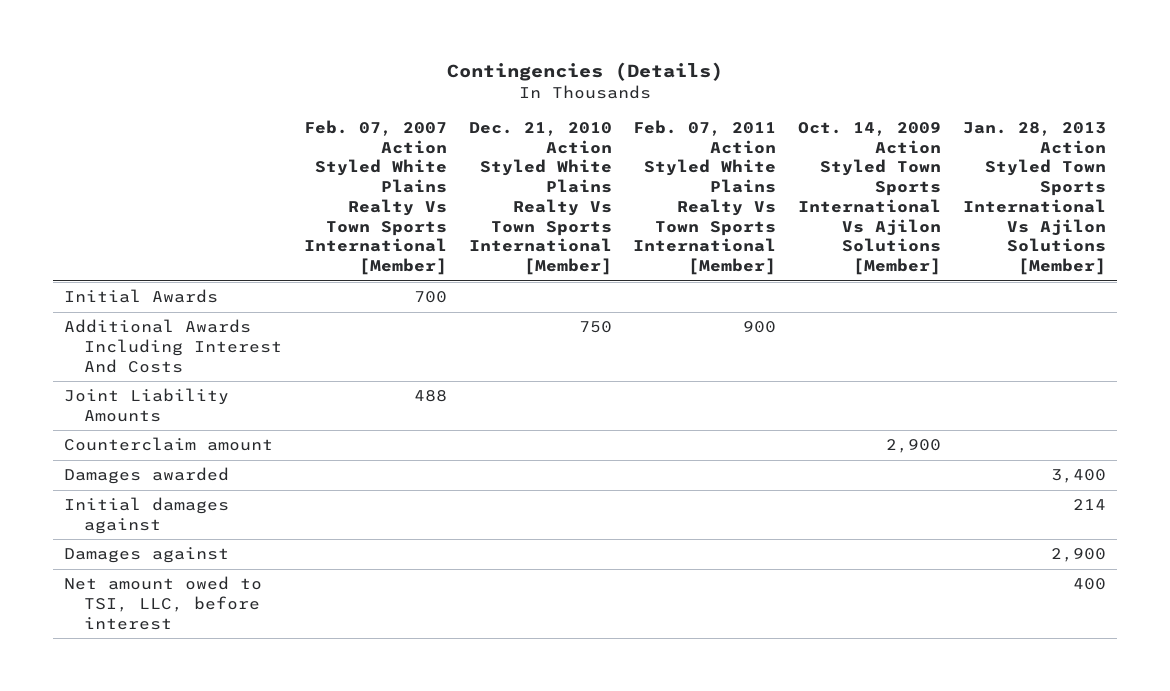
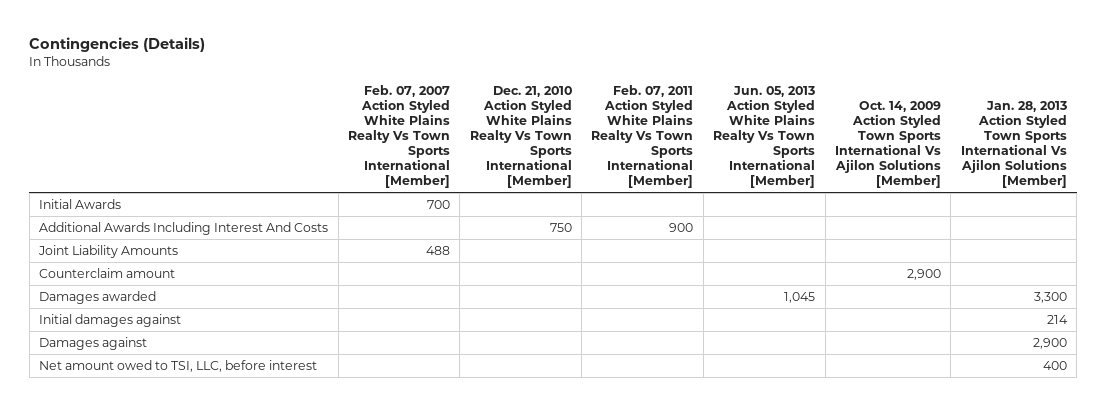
- | Feb. 07, 2007 Action Styled White Plains Realty Vs Town Sports International [Member] | Dec. 21, 2010 Action Styled White Plains Realty Vs Town Sports International [Member] | Feb. 07, 2011 Action Styled White Plains Realty Vs Town Sports International [Member] | Oct. 14, 2009 Action Styled Town Sports International Vs Ajilon Solutions [Member] | Jan. 28, 2013 Action Styled Town Sports International Vs Ajilon Solutions [Member]
+ | Feb. 07, 2007 Action Styled White Plains Realty Vs Town Sports International [Member] | Dec. 21, 2010 Action Styled White Plains Realty Vs Town Sports International [Member] | Feb. 07, 2011 Action Styled White Plains Realty Vs Town Sports International [Member] | Jun. 05, 2013 Action Styled White Plains Realty Vs Town Sports International [Member] | Oct. 14, 2009 Action Styled Town Sports International Vs Ajilon Solutions [Member] | Jan. 28, 2013 Action Styled Town Sports International Vs Ajilon Solutions [Member]
- Damages awarded | | | | | 3,400
+ Damages awarded | | | | 1,045 | | 3,300

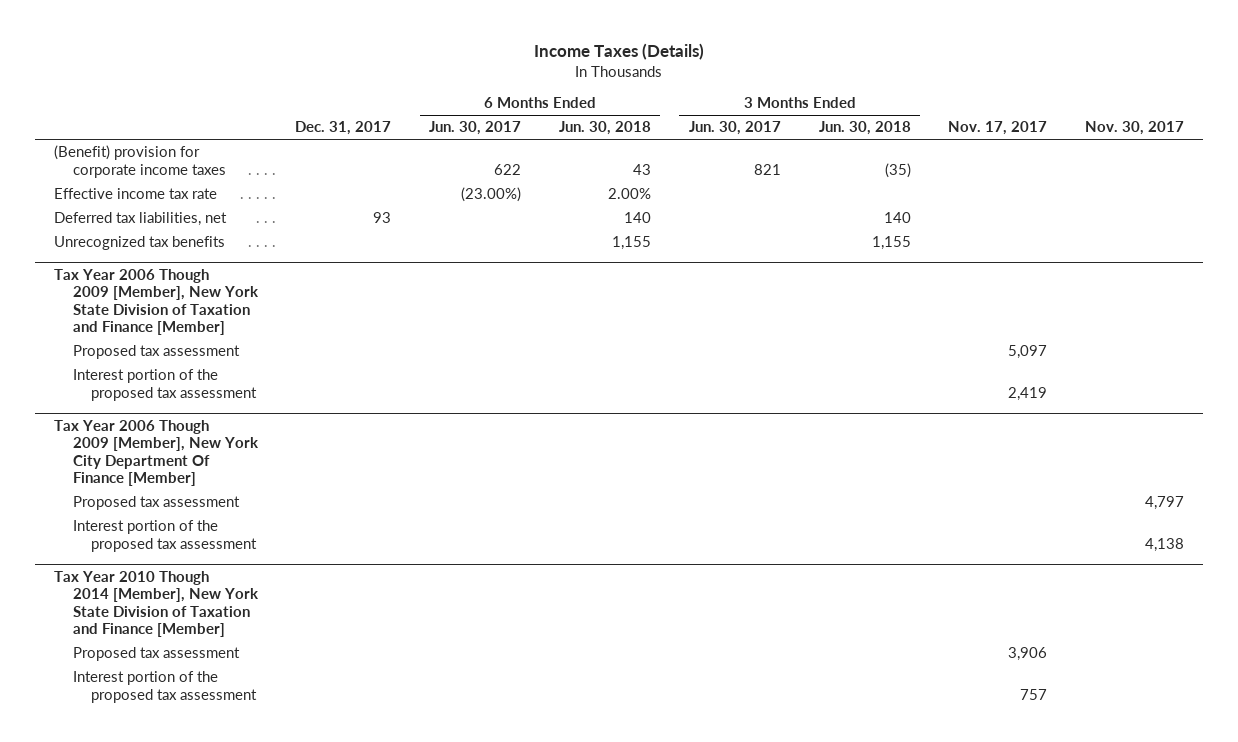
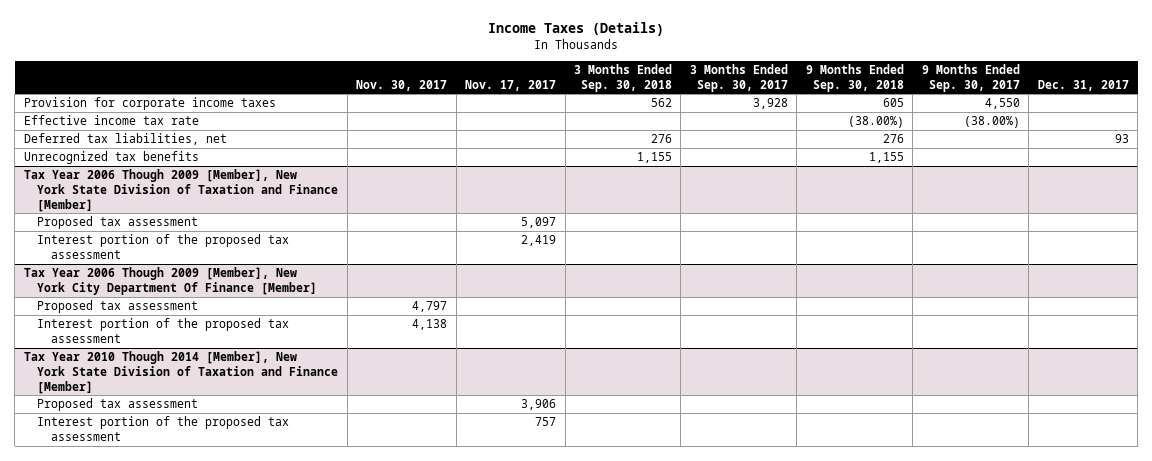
- | Dec. 31, 2017 | 6 Months Ended Jun. 30, 2017 | 6 Months Ended Jun. 30, 2018 | 3 Months Ended Jun. 30, 2017 | 3 Months Ended Jun. 30, 2018 | Nov. 17, 2017 | Nov. 30, 2017
+ | Nov. 30, 2017 | Nov. 17, 2017 | 3 Months Ended Sep. 30, 2018 | 3 Months Ended Sep. 30, 2017 | 9 Months Ended Sep. 30, 2018 | 9 Months Ended Sep. 30, 2017 | Dec. 31, 2017
- (Benefit) provision for corporate income taxes | | 622 | 43 | 821 | (35) | |
+ Provision for corporate income taxes | | | 562 | 3,928 | 605 | 4,550 |

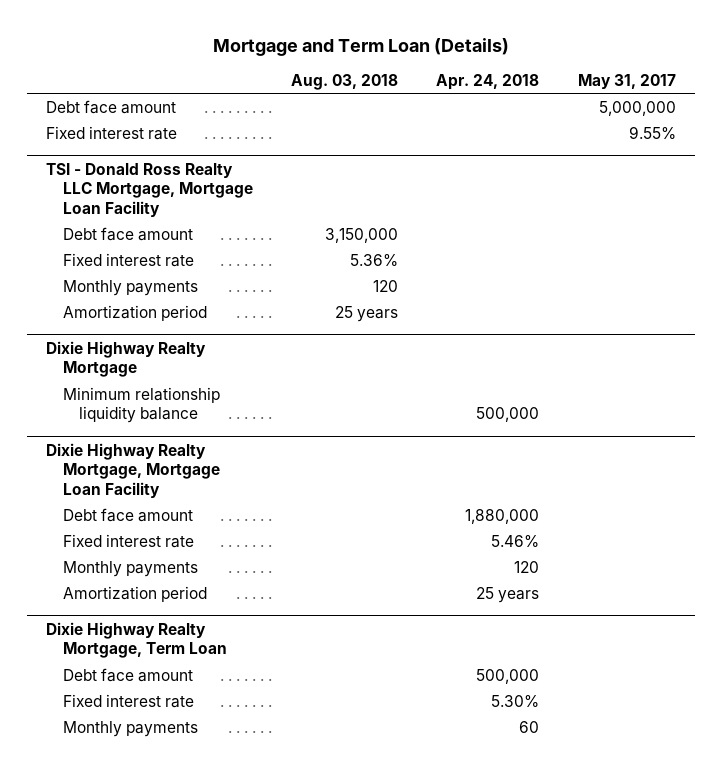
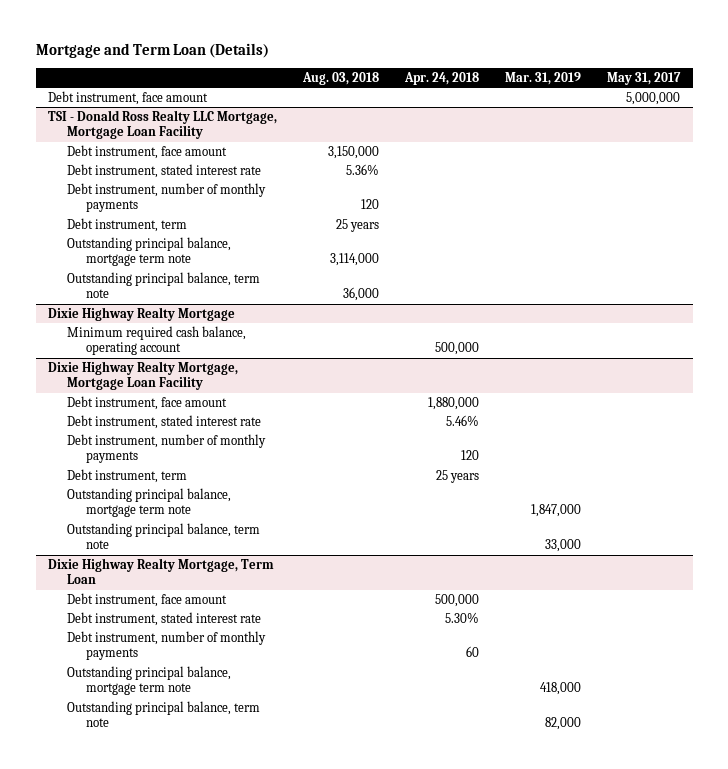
- | Aug. 03, 2018 | Apr. 24, 2018 | May 31, 2017
+ | Aug. 03, 2018 | Apr. 24, 2018 | Mar. 31, 2019 | May 31, 2017
- Debt face amount | | | 5,000,000
- Fixed interest rate | | | 9.55%
+ Debt instrument, face amount | | | | 5,000,000
@ TSI - Donald Ross Realty LLC Mortgage, Mortgage Loan Facility
- Debt face amount | 3,150,000 | |
- Fixed interest rate | 5.36% | |
- Monthly payments | 120 | |
- Amortization period | 25 years | |
+ Debt instrument, face amount | 3,150,000 | | |
+ Debt instrument, stated interest rate | 5.36% | | |
+ Debt instrument, number of monthly payments | 120 | | |
+ Debt instrument, term | 25 years | | |
+ Outstanding principal balance, mortgage term note | 3,114,000 | | |
+ Outstanding principal balance, term note | 36,000 | | |
@ Dixie Highway Realty Mortgage
- Minimum relationship liquidity balance | | 500,000 |
+ Minimum required cash balance, operating account | | 500,000 | |
@ Dixie Highway Realty Mortgage, Mortgage Loan Facility
- Debt face amount | | 1,880,000 |
- Fixed interest rate | | 5.46% |
- Monthly payments | | 120 |
- Amortization period | | 25 years |
+ Debt instrument, face amount | | 1,880,000 | |
+ Debt instrument, stated interest rate | | 5.46% | |
+ Debt instrument, number of monthly payments | | 120 | |
+ Debt instrument, term | | 25 years | |
+ Outstanding principal balance, mortgage term note | | | 1,847,000 |
+ Outstanding principal balance, term note | | | 33,000 |
@ Dixie Highway Realty Mortgage, Term Loan
- Debt face amount | | 500,000 |
- Fixed interest rate | | 5.30% |
- Monthly payments | | 60 |
+ Debt instrument, face amount | | 500,000 | |
+ Debt instrument, stated interest rate | | 5.30% | |
+ Debt instrument, number of monthly payments | | 60 | |
+ Outstanding principal balance, mortgage term note | | | 418,000 |
+ Outstanding principal balance, term note | | | 82,000 |

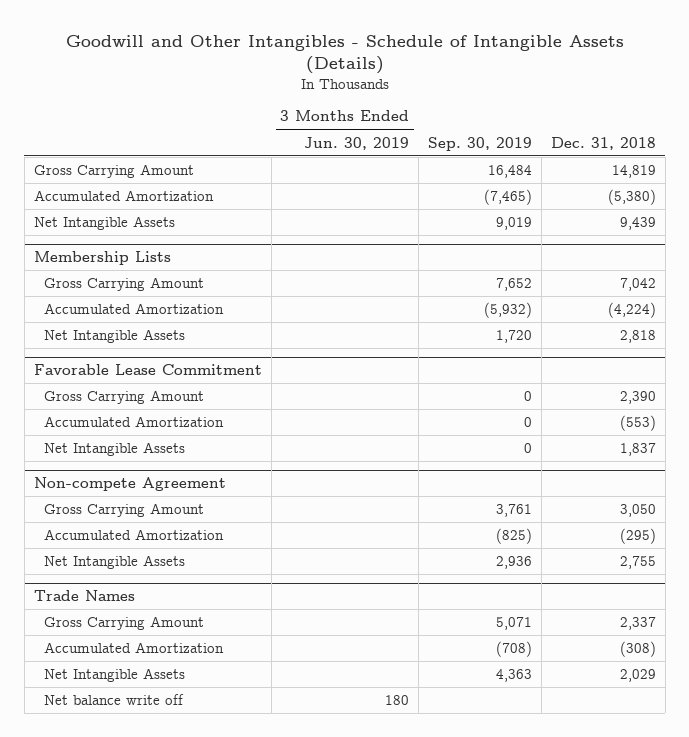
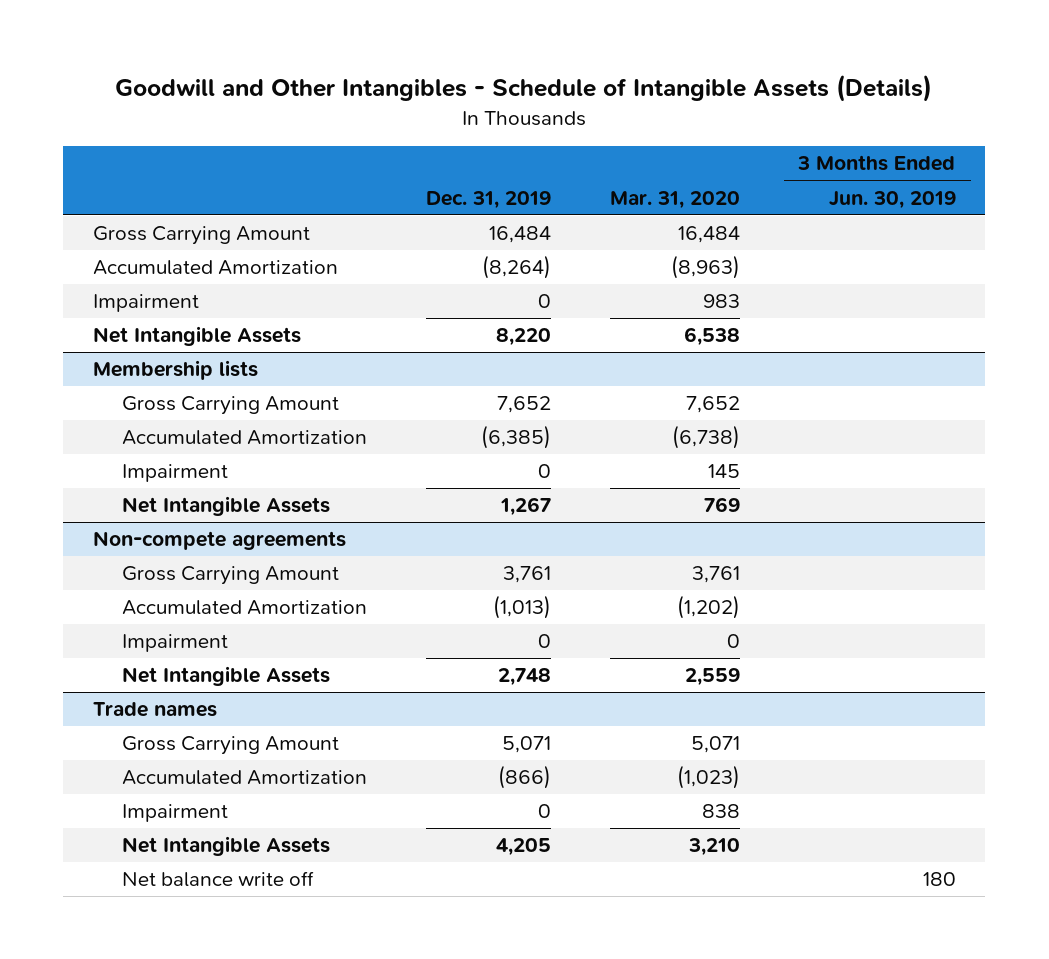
- | 3 Months Ended Jun. 30, 2019 | Sep. 30, 2019 | Dec. 31, 2018
+ | Dec. 31, 2019 | Mar. 31, 2020 | 3 Months Ended Jun. 30, 2019
+ Impairment | 0 | 983 |
- Membership Lists
+ Membership lists
+ Impairment | 0 | 145 |
- Favorable Lease Commitment
- Gross Carrying Amount | | 0 | 2,390
- Accumulated Amortization | | 0 | (553)
- Net Intangible Assets | | 0 | 1,837
- Non-compete Agreement
+ Non-compete agreements
+ Impairment | 0 | 0 |
- Trade Names
+ Trade names
+ Impairment | 0 | 838 |

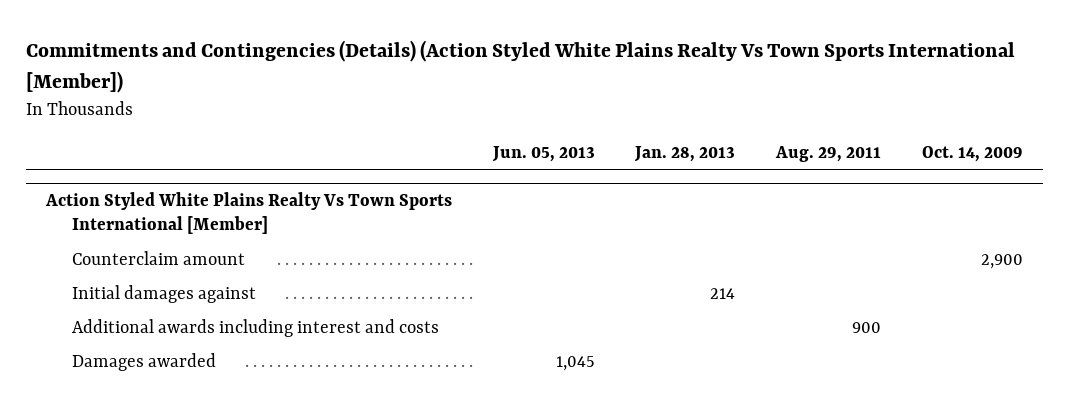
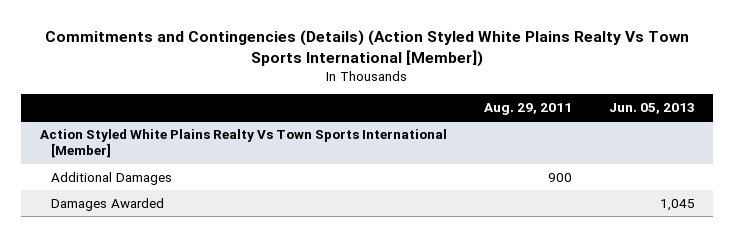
- | Jun. 05, 2013 | Jan. 28, 2013 | Aug. 29, 2011 | Oct. 14, 2009
+ | Aug. 29, 2011 | Jun. 05, 2013
@ Action Styled White Plains Realty Vs Town Sports International [Member]
- Counterclaim amount | | | | 2,900
- Initial damages against | | 214 | |
- Additional awards including interest and costs | | | 900 |
- Damages awarded | 1,045 | | |
+ Additional Damages | 900 |
+ Damages Awarded | | 1,045

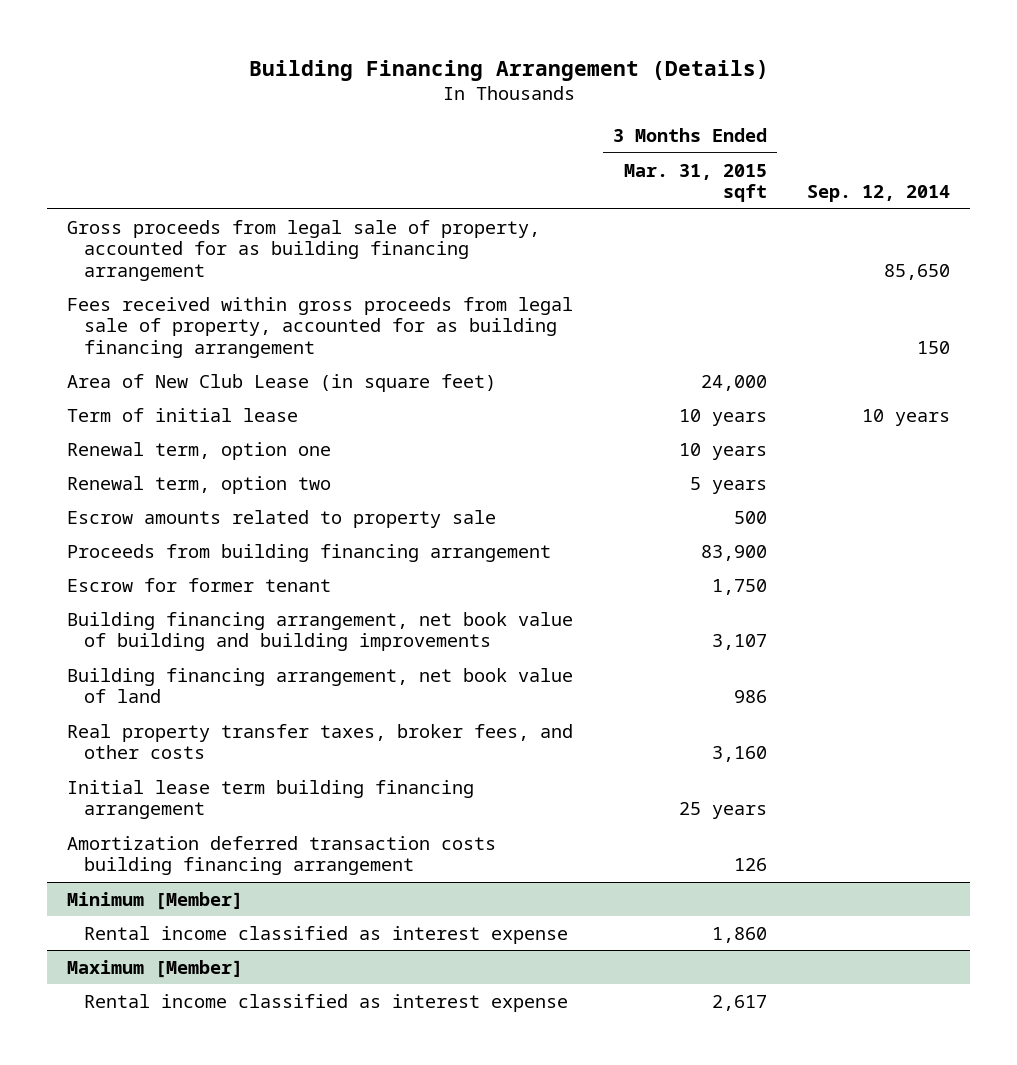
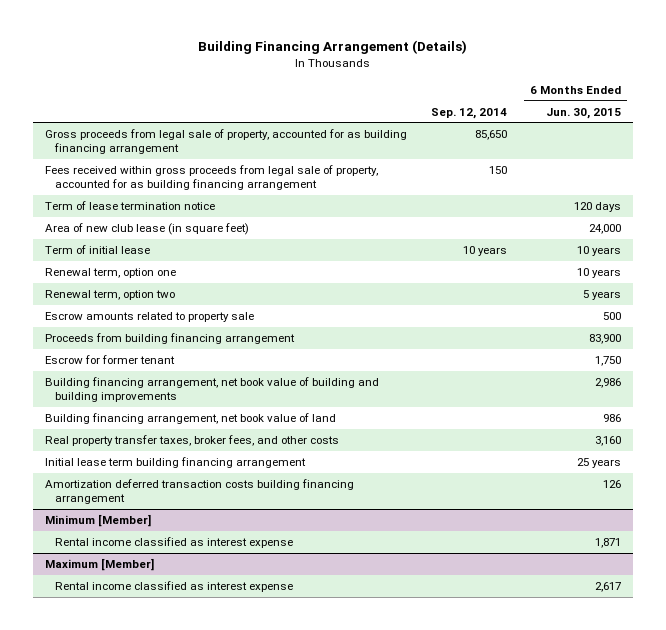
- | 3 Months Ended Mar. 31, 2015 sqft | Sep. 12, 2014
+ | Sep. 12, 2014 | 6 Months Ended Jun. 30, 2015
- Area of New Club Lease (in square feet) | 24,000 |
+ Term of lease termination notice | | 120 days
+ Area of new club lease (in square feet) | | 24,000

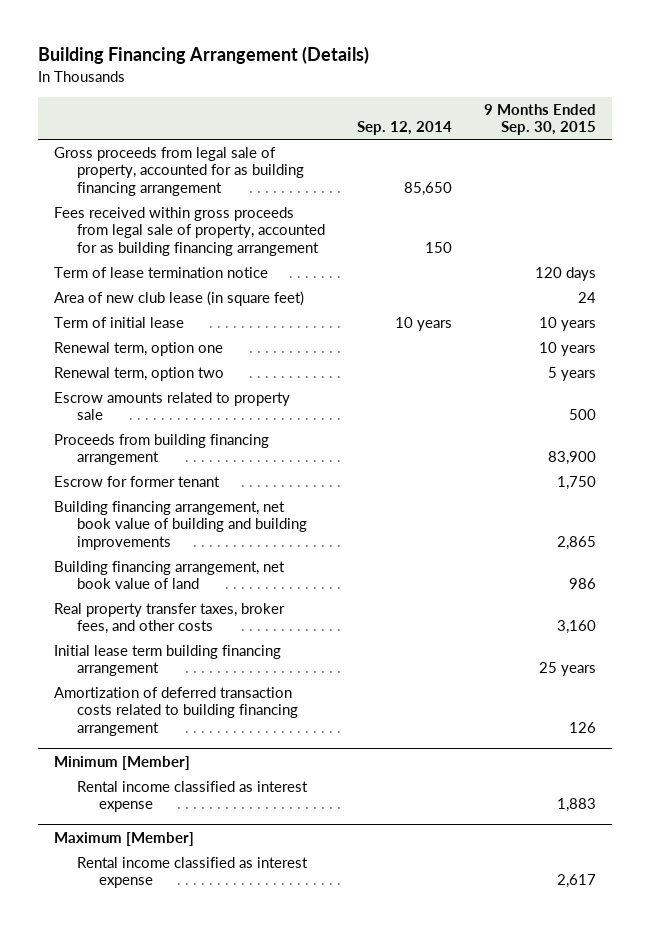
- | Sep. 12, 2014 | 6 Months Ended Jun. 30, 2015
+ | Sep. 12, 2014 | 9 Months Ended Sep. 30, 2015
- Amortization deferred transaction costs building financing arrangement | | 126
+ Amortization of deferred transaction costs related to building financing arrangement | | 126

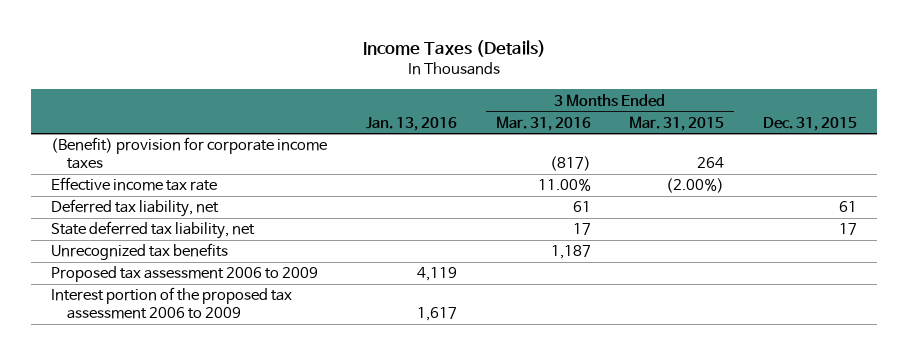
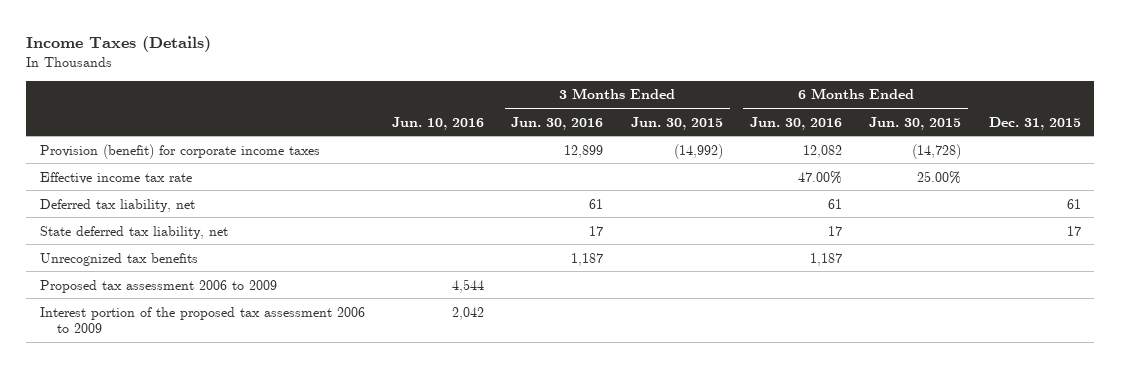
- | Jan. 13, 2016 | 3 Months Ended Mar. 31, 2016 | 3 Months Ended Mar. 31, 2015 | Dec. 31, 2015
+ | Jun. 10, 2016 | 3 Months Ended Jun. 30, 2016 | 3 Months Ended Jun. 30, 2015 | 6 Months Ended Jun. 30, 2016 | 6 Months Ended Jun. 30, 2015 | Dec. 31, 2015
- (Benefit) provision for corporate income taxes | | (817) | 264 |
+ Provision (benefit) for corporate income taxes | | 12,899 | (14,992) | 12,082 | (14,728) |

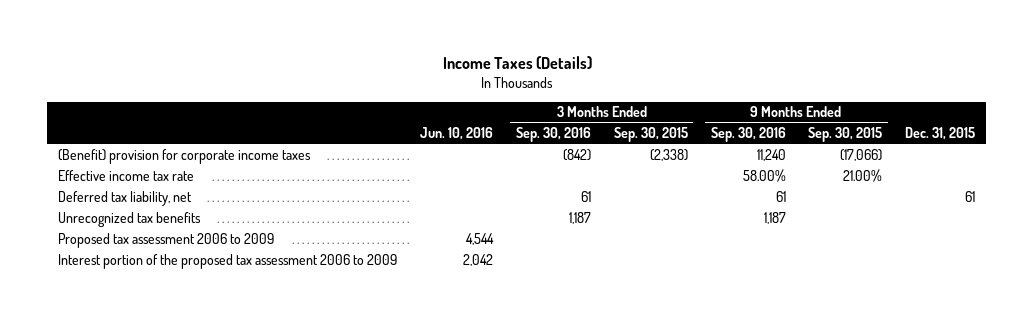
- | Jun. 10, 2016 | 3 Months Ended Jun. 30, 2016 | 3 Months Ended Jun. 30, 2015 | 6 Months Ended Jun. 30, 2016 | 6 Months Ended Jun. 30, 2015 | Dec. 31, 2015
+ | Jun. 10, 2016 | 3 Months Ended Sep. 30, 2016 | 3 Months Ended Sep. 30, 2015 | 9 Months Ended Sep. 30, 2016 | 9 Months Ended Sep. 30, 2015 | Dec. 31, 2015
- Provision (benefit) for corporate income taxes | | 12,899 | (14,992) | 12,082 | (14,728) |
+ (Benefit) provision for corporate income taxes | | (842) | (2,338) | 11,240 | (17,066) |
- State deferred tax liability, net | | 17 | | 17 | | 17

